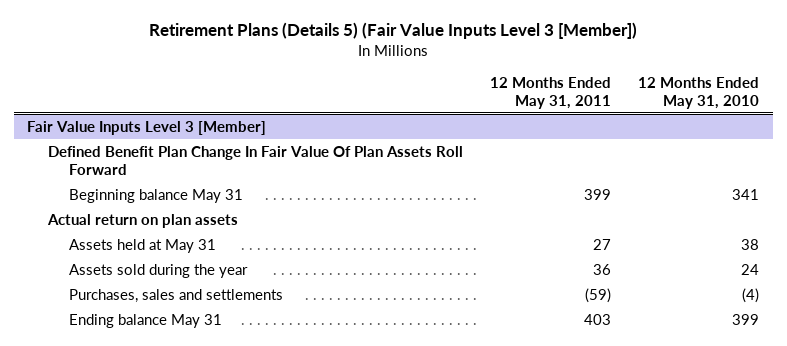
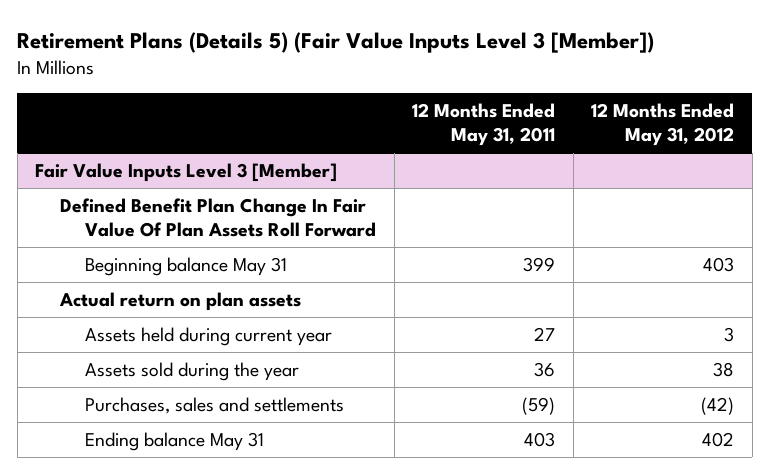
- | 12 Months Ended May 31, 2011 | 12 Months Ended May 31, 2010
+ | 12 Months Ended May 31, 2011 | 12 Months Ended May 31, 2012
@ Fair Value Inputs Level 3 [Member]
- Assets held at May 31 | 27 | 38
+ Assets held during current year | 27 | 3

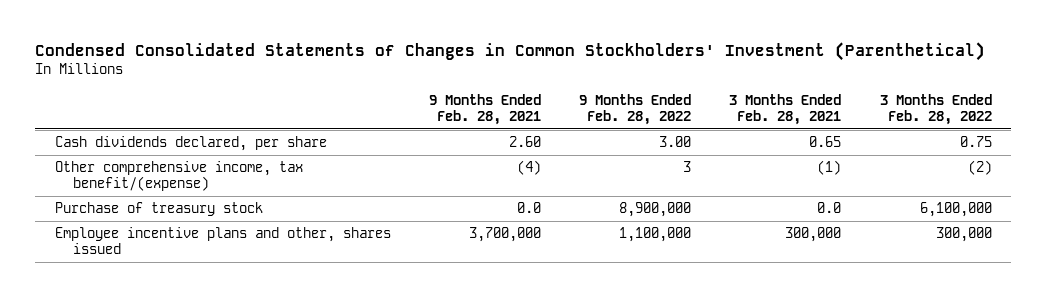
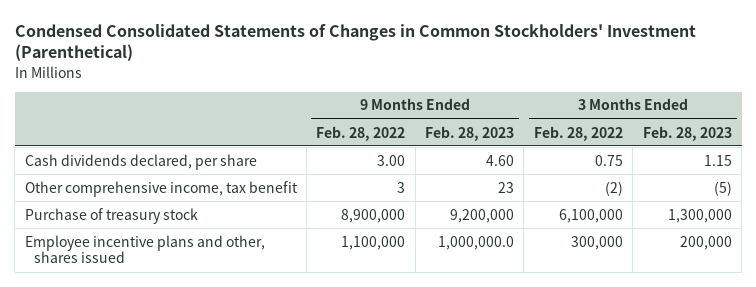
- | 9 Months Ended Feb. 28, 2021 | 9 Months Ended Feb. 28, 2022 | 3 Months Ended Feb. 28, 2021 | 3 Months Ended Feb. 28, 2022
+ | 9 Months Ended Feb. 28, 2022 | 9 Months Ended Feb. 28, 2023 | 3 Months Ended Feb. 28, 2022 | 3 Months Ended Feb. 28, 2023
- Other comprehensive income, tax benefit/(expense) | (4) | 3 | (1) | (2)
+ Other comprehensive income, tax benefit | 3 | 23 | (2) | (5)

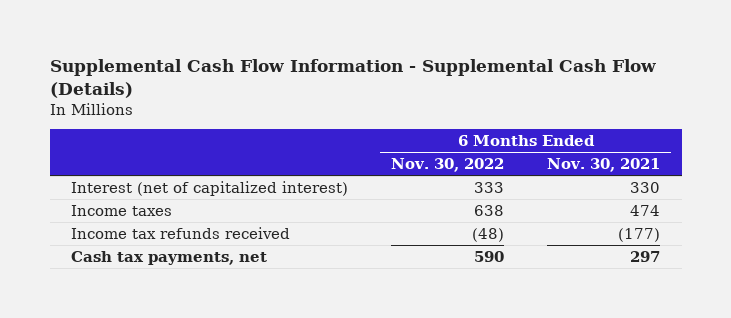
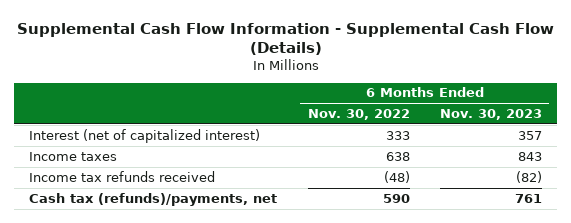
- | 6 Months Ended Nov. 30, 2022 | 6 Months Ended Nov. 30, 2021
+ | 6 Months Ended Nov. 30, 2022 | 6 Months Ended Nov. 30, 2023
- Cash tax payments, net | 590 | 297
+ Cash tax (refunds)/payments, net | 590 | 761

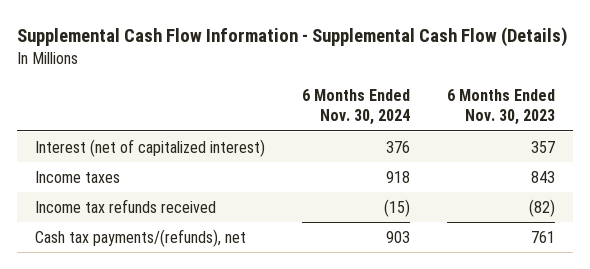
- | 6 Months Ended Nov. 30, 2022 | 6 Months Ended Nov. 30, 2023
+ | 6 Months Ended Nov. 30, 2024 | 6 Months Ended Nov. 30, 2023
- Cash tax (refunds)/payments, net | 590 | 761
+ Cash tax payments/(refunds), net | 903 | 761

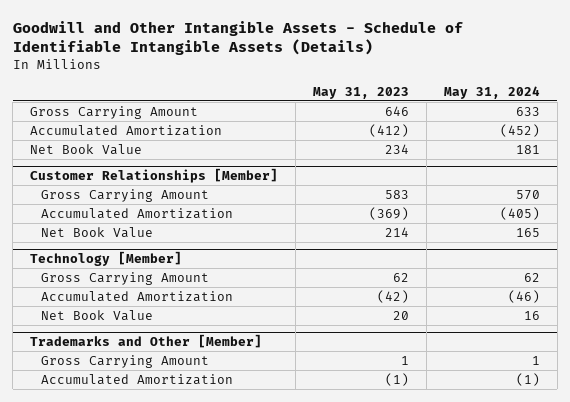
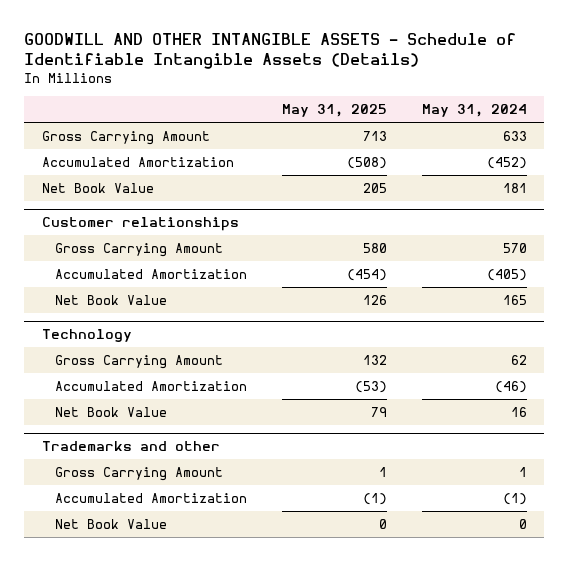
- Goodwill and Other Intangible Assets - Schedule of Identifiable Intangible Assets (Details)
+ GOODWILL AND OTHER INTANGIBLE ASSETS - Schedule of Identifiable Intangible Assets (Details)
- | May 31, 2023 | May 31, 2024
+ | May 31, 2025 | May 31, 2024
- Customer Relationships [Member]
+ Customer relationships
- Technology [Member]
+ Technology
- Trademarks and Other [Member]
+ Trademarks and other
+ Net Book Value | 0 | 0

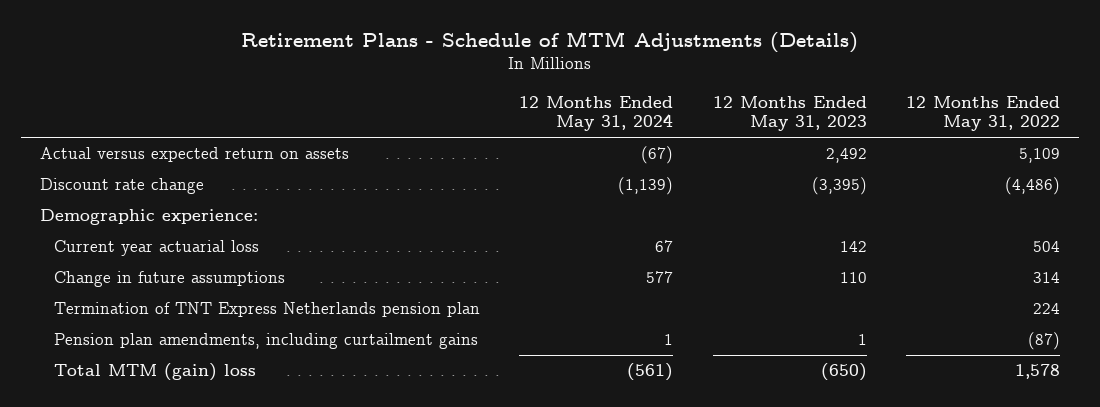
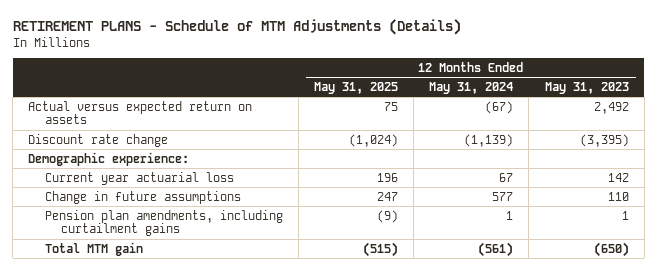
- Retirement Plans - Schedule of MTM Adjustments (Details)
+ RETIREMENT PLANS - Schedule of MTM Adjustments (Details)
- | 12 Months Ended May 31, 2024 | 12 Months Ended May 31, 2023 | 12 Months Ended May 31, 2022
+ | 12 Months Ended May 31, 2025 | 12 Months Ended May 31, 2024 | 12 Months Ended May 31, 2023
- Termination of TNT Express Netherlands pension plan | | | 224
- Total MTM (gain) loss | (561) | (650) | 1,578
+ Total MTM gain | (515) | (561) | (650)

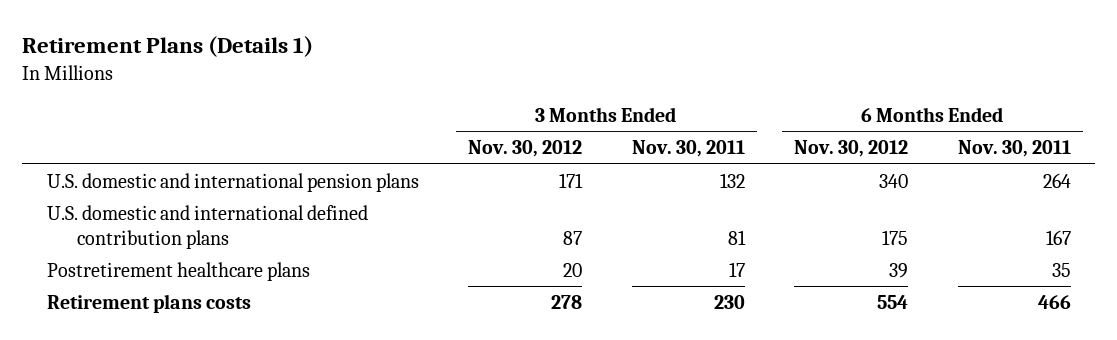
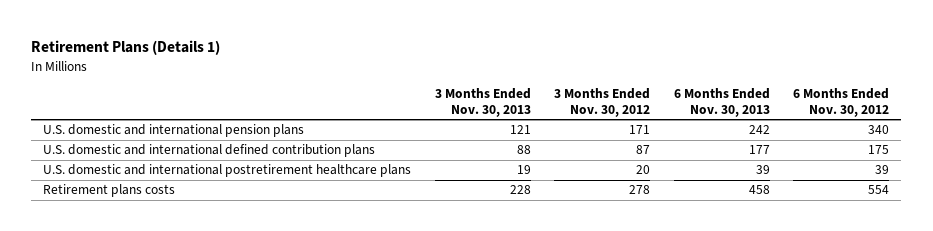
- | 3 Months Ended Nov. 30, 2012 | 3 Months Ended Nov. 30, 2011 | 6 Months Ended Nov. 30, 2012 | 6 Months Ended Nov. 30, 2011
+ | 3 Months Ended Nov. 30, 2013 | 3 Months Ended Nov. 30, 2012 | 6 Months Ended Nov. 30, 2013 | 6 Months Ended Nov. 30, 2012
- Postretirement healthcare plans | 20 | 17 | 39 | 35
+ U.S. domestic and international postretirement healthcare plans | 19 | 20 | 39 | 39

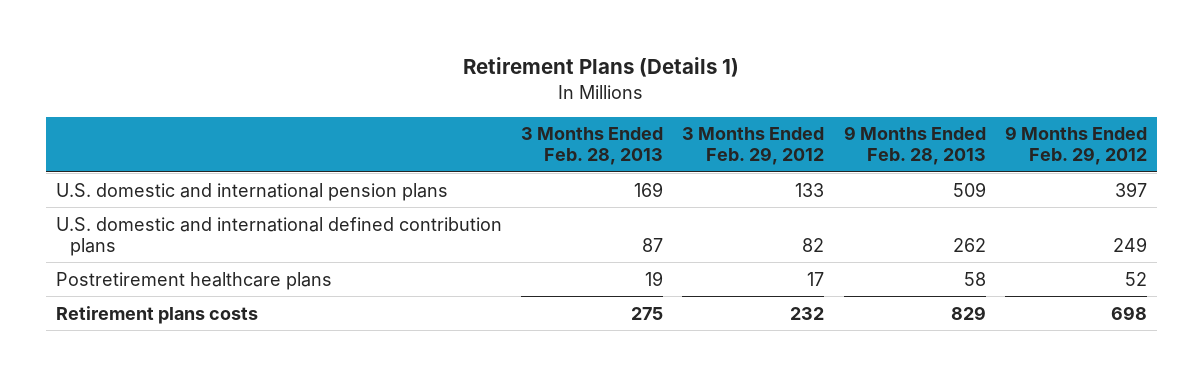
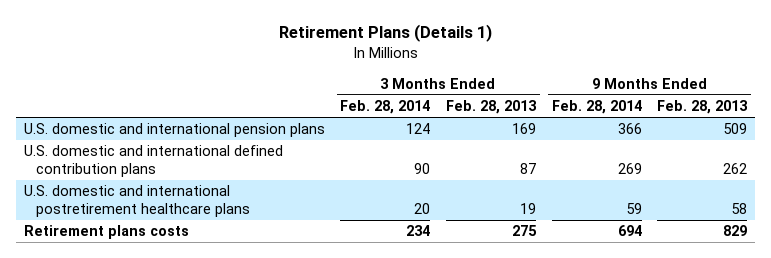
- | 3 Months Ended Feb. 28, 2013 | 3 Months Ended Feb. 29, 2012 | 9 Months Ended Feb. 28, 2013 | 9 Months Ended Feb. 29, 2012
+ | 3 Months Ended Feb. 28, 2014 | 3 Months Ended Feb. 28, 2013 | 9 Months Ended Feb. 28, 2014 | 9 Months Ended Feb. 28, 2013
- Postretirement healthcare plans | 19 | 17 | 58 | 52
+ U.S. domestic and international postretirement healthcare plans | 20 | 19 | 59 | 58

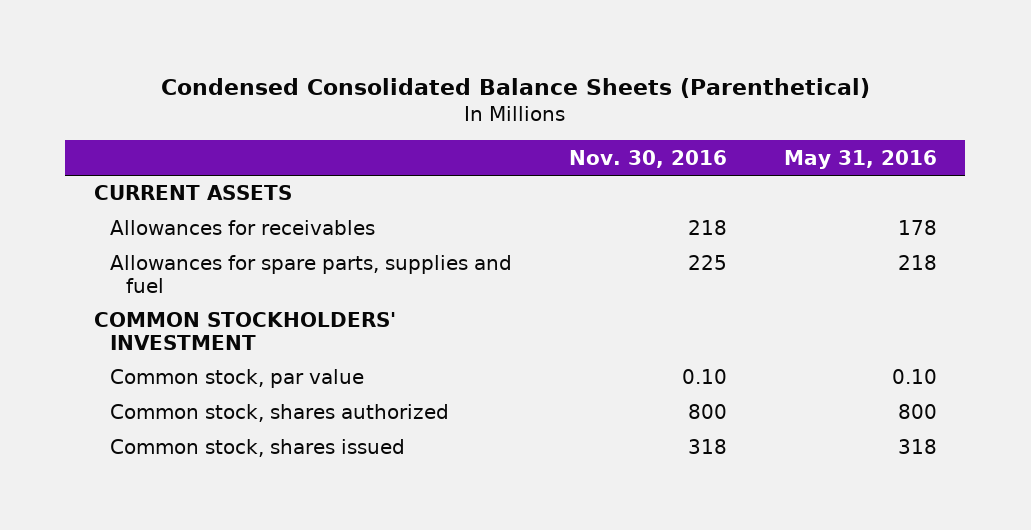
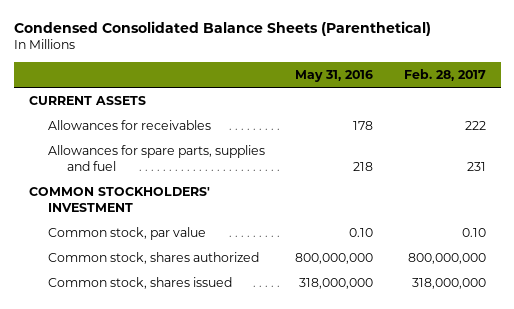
- | Nov. 30, 2016 | May 31, 2016
+ | May 31, 2016 | Feb. 28, 2017
- Common stock, shares authorized | 800 | 800
- Common stock, shares issued | 318 | 318
+ Common stock, shares authorized | 800,000,000 | 800,000,000
+ Common stock, shares issued | 318,000,000 | 318,000,000

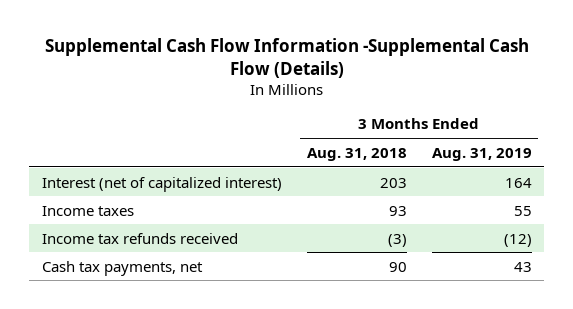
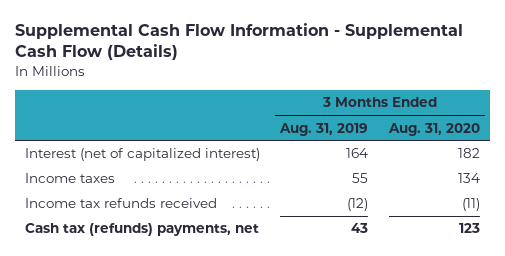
- Supplemental Cash Flow Information -Supplemental Cash Flow (Details)
+ Supplemental Cash Flow Information - Supplemental Cash Flow (Details)
- | 3 Months Ended Aug. 31, 2018 | 3 Months Ended Aug. 31, 2019
+ | 3 Months Ended Aug. 31, 2019 | 3 Months Ended Aug. 31, 2020
- Cash tax payments, net | 90 | 43
+ Cash tax (refunds) payments, net | 43 | 123

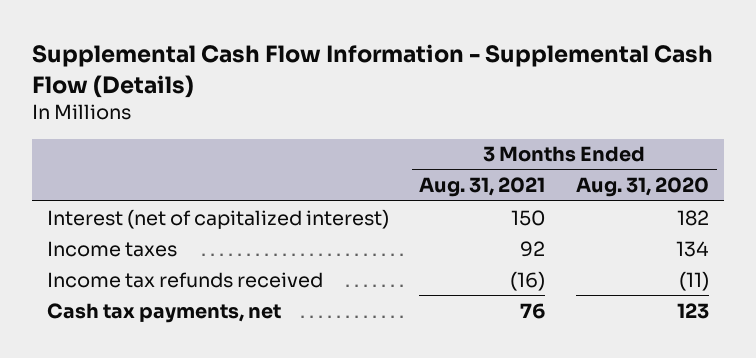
- | 3 Months Ended Aug. 31, 2019 | 3 Months Ended Aug. 31, 2020
+ | 3 Months Ended Aug. 31, 2021 | 3 Months Ended Aug. 31, 2020
- Cash tax (refunds) payments, net | 43 | 123
+ Cash tax payments, net | 76 | 123

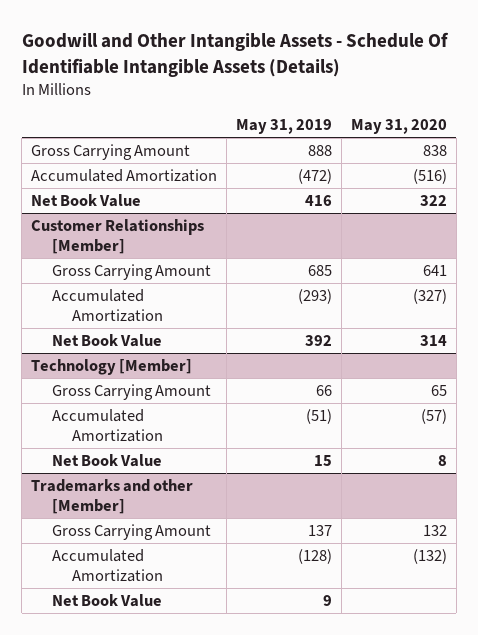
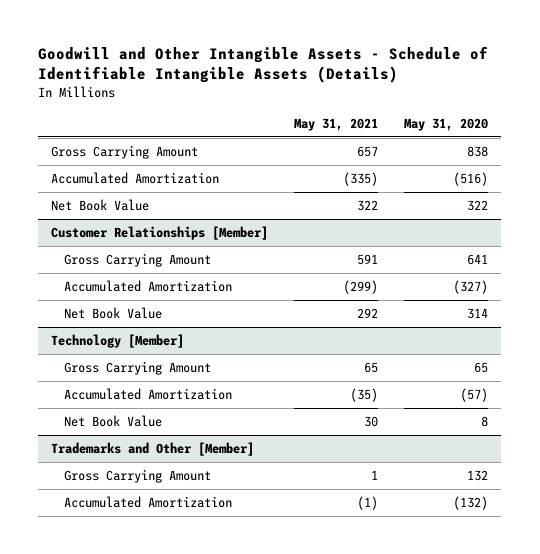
- Goodwill and Other Intangible Assets - Schedule Of Identifiable Intangible Assets (Details)
+ Goodwill and Other Intangible Assets - Schedule of Identifiable Intangible Assets (Details)
- | May 31, 2019 | May 31, 2020
+ | May 31, 2021 | May 31, 2020
- Trademarks and other [Member]
+ Trademarks and Other [Member]
- Net Book Value | 9 |

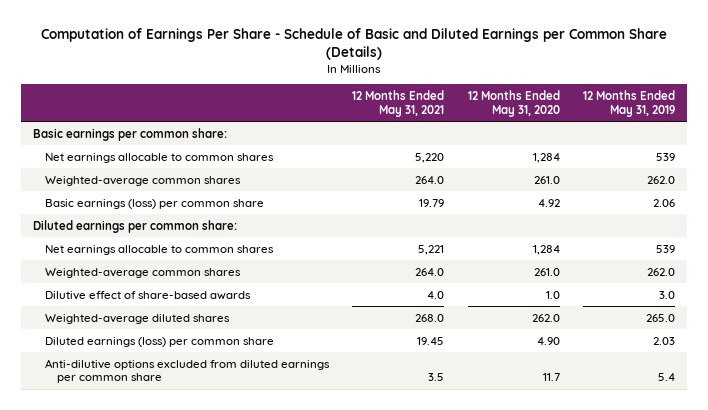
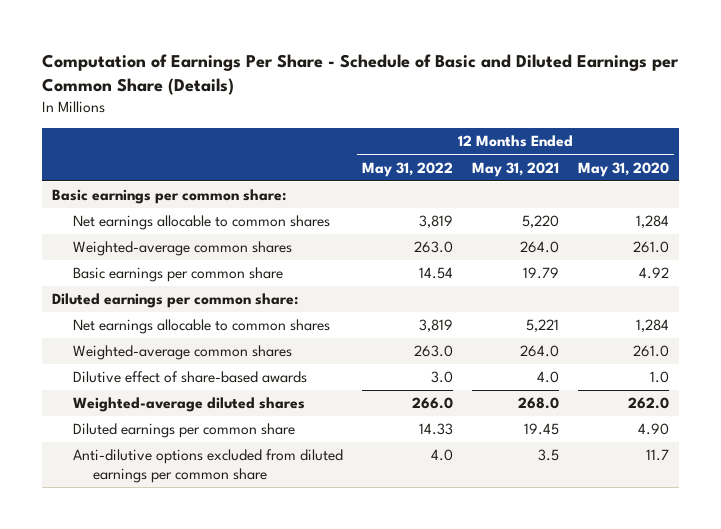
- | 12 Months Ended May 31, 2021 | 12 Months Ended May 31, 2020 | 12 Months Ended May 31, 2019
+ | 12 Months Ended May 31, 2022 | 12 Months Ended May 31, 2021 | 12 Months Ended May 31, 2020
- Basic earnings (loss) per common share | 19.79 | 4.92 | 2.06
+ Basic earnings per common share | 14.54 | 19.79 | 4.92
- Diluted earnings (loss) per common share | 19.45 | 4.90 | 2.03
+ Diluted earnings per common share | 14.33 | 19.45 | 4.90

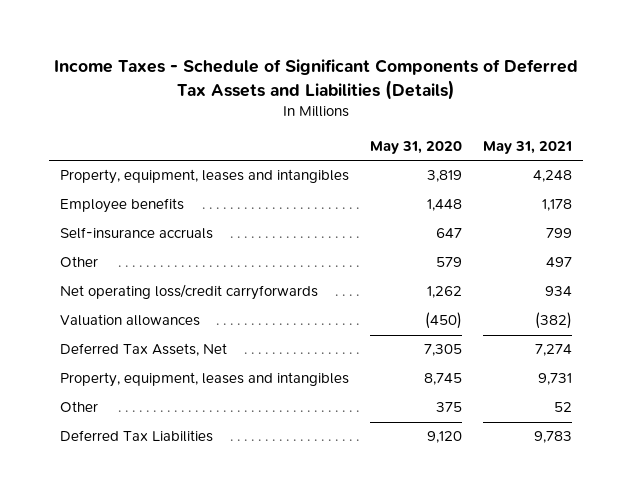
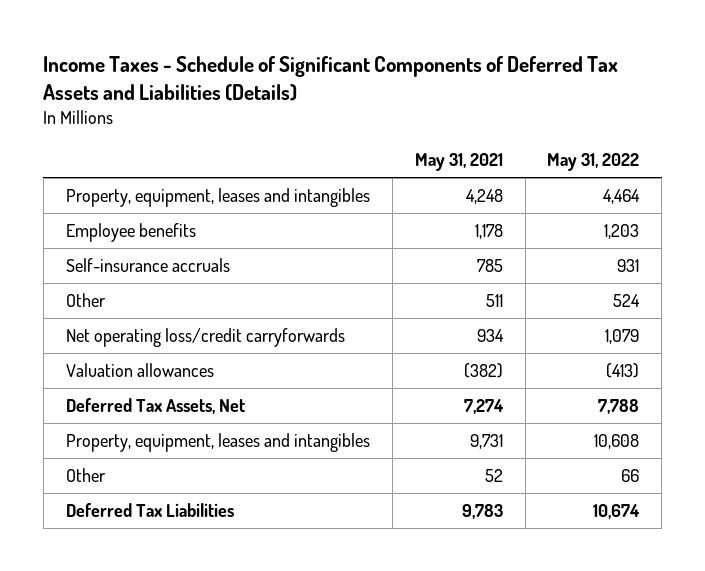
- | May 31, 2020 | May 31, 2021
+ | May 31, 2021 | May 31, 2022
- Self-insurance accruals | 647 | 799
- Other | 579 | 497
+ Self-insurance accruals | 785 | 931
+ Other | 511 | 524

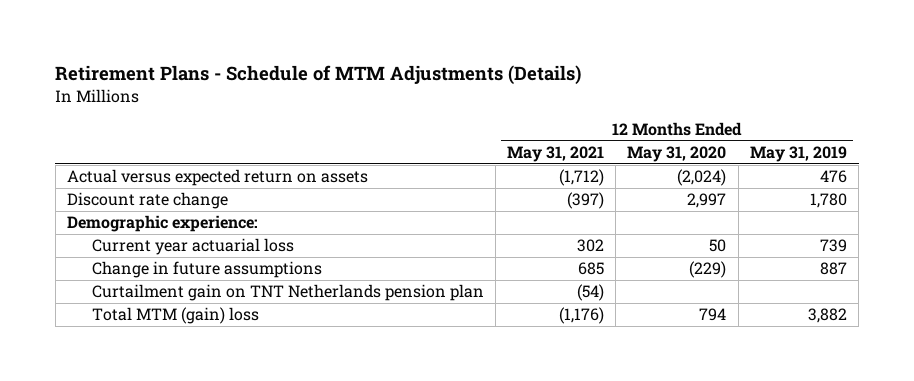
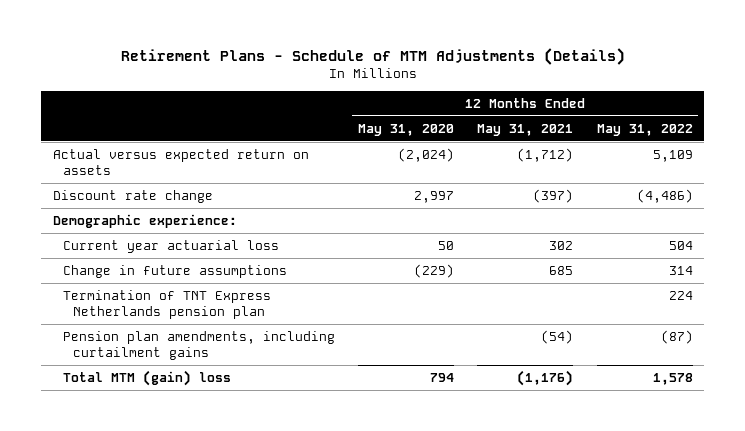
- | 12 Months Ended May 31, 2021 | 12 Months Ended May 31, 2020 | 12 Months Ended May 31, 2019
+ | 12 Months Ended May 31, 2020 | 12 Months Ended May 31, 2021 | 12 Months Ended May 31, 2022
- Curtailment gain on TNT Netherlands pension plan | (54) | |
+ Termination of TNT Express Netherlands pension plan | | | 224
+ Pension plan amendments, including curtailment gains | | (54) | (87)

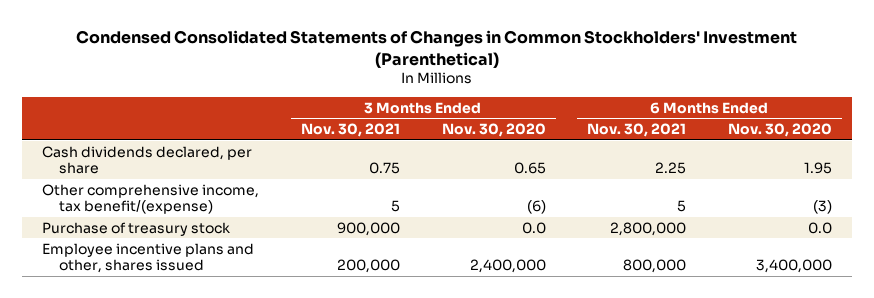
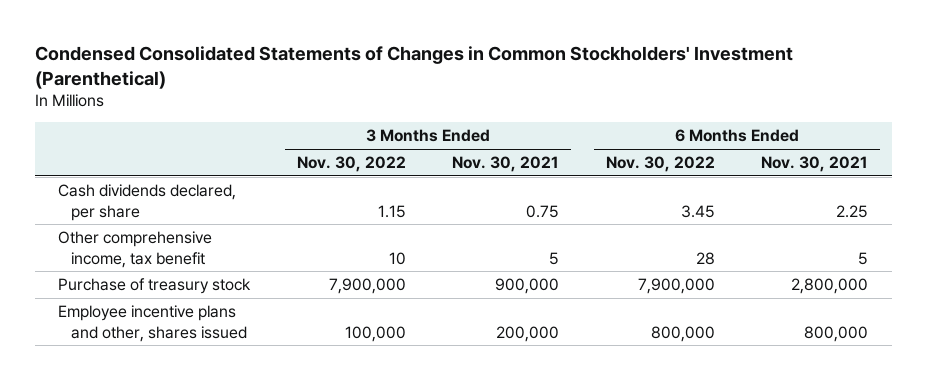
- | 3 Months Ended Nov. 30, 2021 | 3 Months Ended Nov. 30, 2020 | 6 Months Ended Nov. 30, 2021 | 6 Months Ended Nov. 30, 2020
+ | 3 Months Ended Nov. 30, 2022 | 3 Months Ended Nov. 30, 2021 | 6 Months Ended Nov. 30, 2022 | 6 Months Ended Nov. 30, 2021
- Other comprehensive income, tax benefit/(expense) | 5 | (6) | 5 | (3)
+ Other comprehensive income, tax benefit | 10 | 5 | 28 | 5

